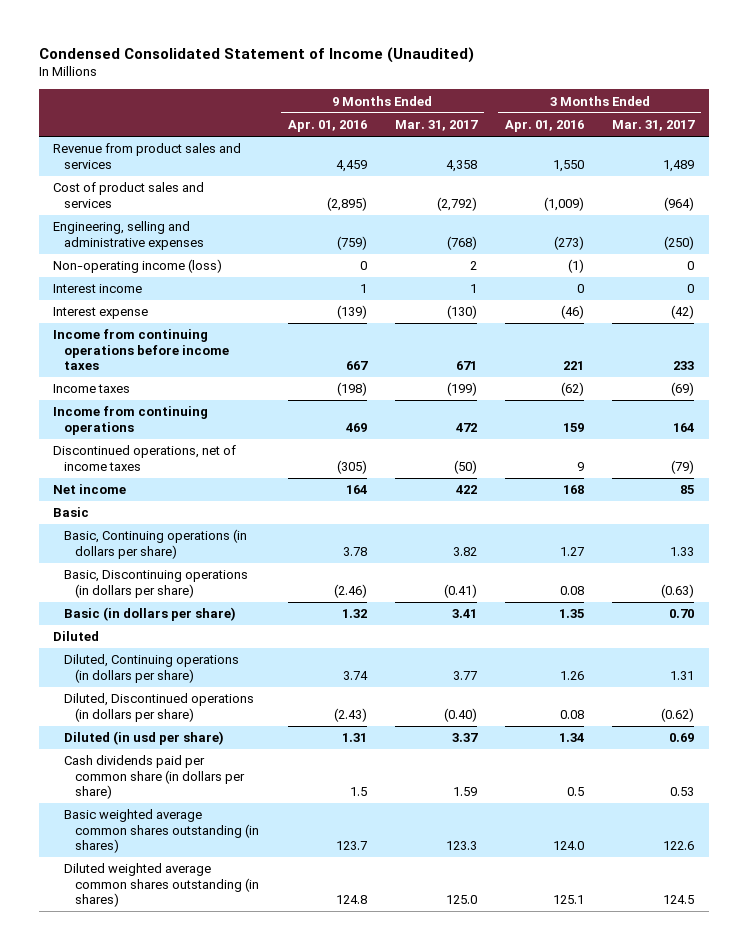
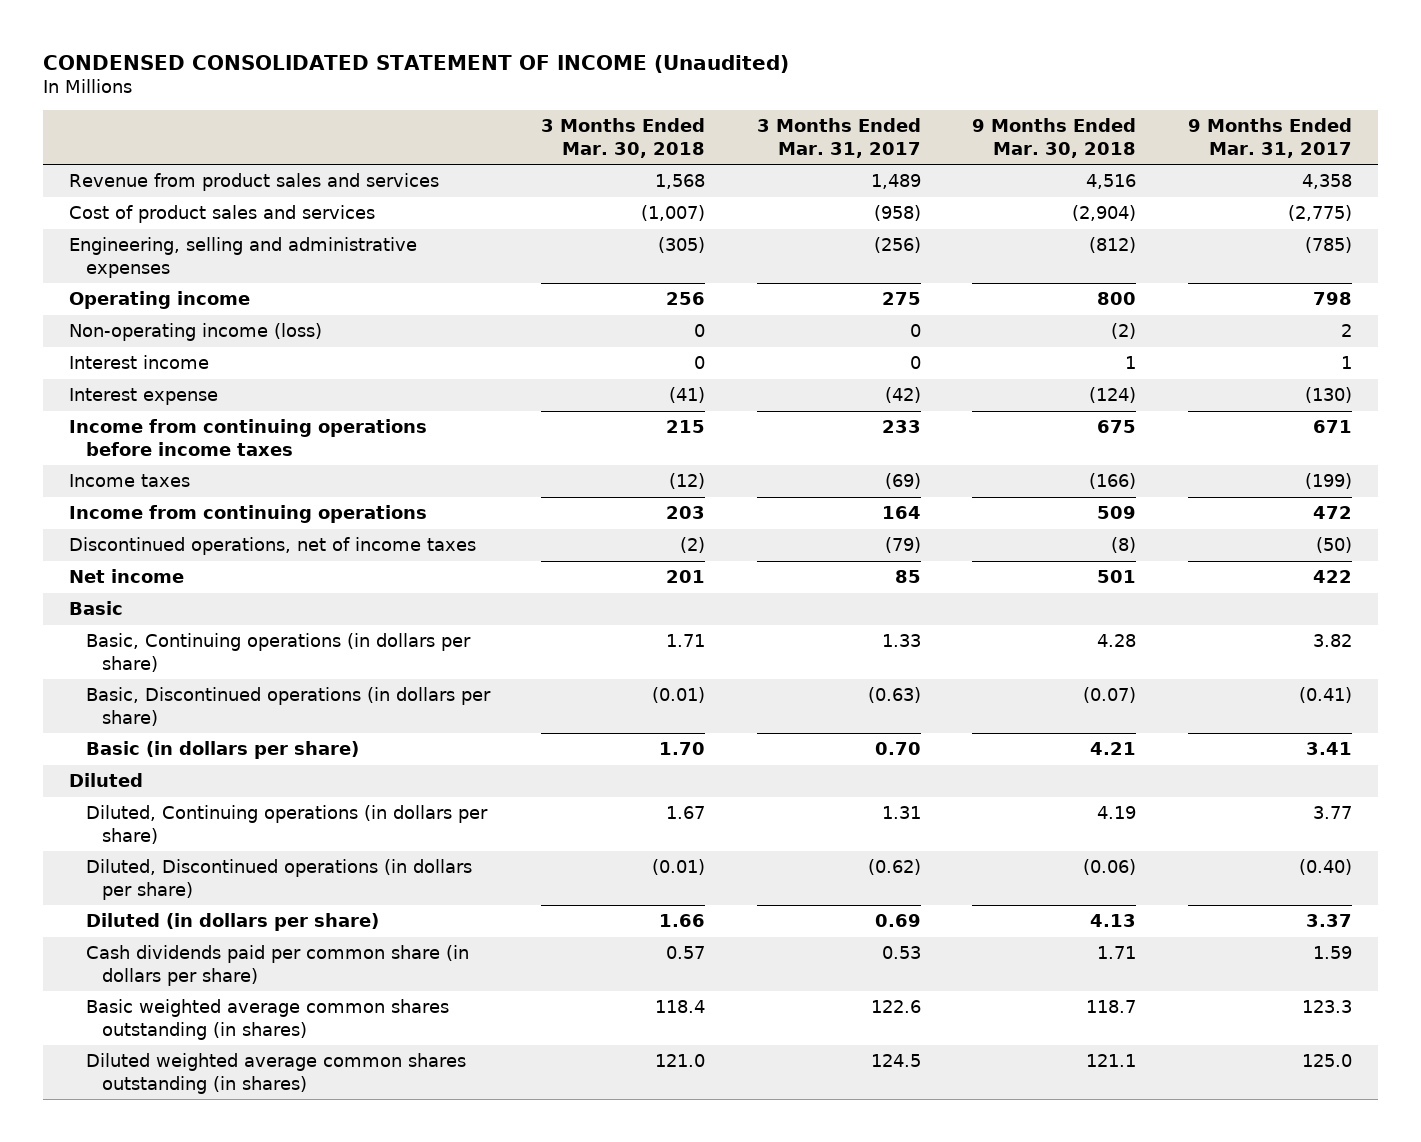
- Condensed Consolidated Statement of Income (Unaudited)
+ CONDENSED CONSOLIDATED STATEMENT OF INCOME (Unaudited)
- | 9 Months Ended Apr. 01, 2016 | 9 Months Ended Mar. 31, 2017 | 3 Months Ended Apr. 01, 2016 | 3 Months Ended Mar. 31, 2017
+ | 3 Months Ended Mar. 30, 2018 | 3 Months Ended Mar. 31, 2017 | 9 Months Ended Mar. 30, 2018 | 9 Months Ended Mar. 31, 2017
- Cost of product sales and services | (2,895) | (2,792) | (1,009) | (964)
- Engineering, selling and administrative expenses | (759) | (768) | (273) | (250)
+ Cost of product sales and services | (1,007) | (958) | (2,904) | (2,775)
+ Engineering, selling and administrative expenses | (305) | (256) | (812) | (785)
+ Operating income | 256 | 275 | 800 | 798
- Basic, Discontinuing operations (in dollars per share) | (2.46) | (0.41) | 0.08 | (0.63)
+ Basic, Discontinued operations (in dollars per share) | (0.01) | (0.63) | (0.07) | (0.41)
- Diluted (in usd per share) | 1.31 | 3.37 | 1.34 | 0.69
+ Diluted (in dollars per share) | 1.66 | 0.69 | 4.13 | 3.37

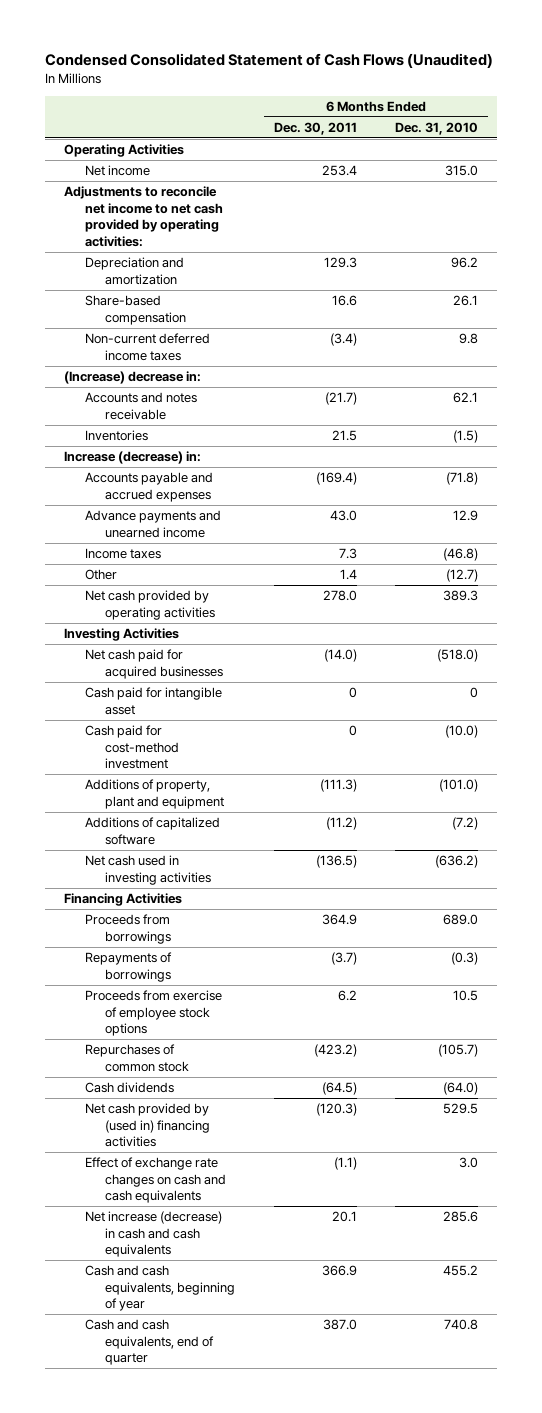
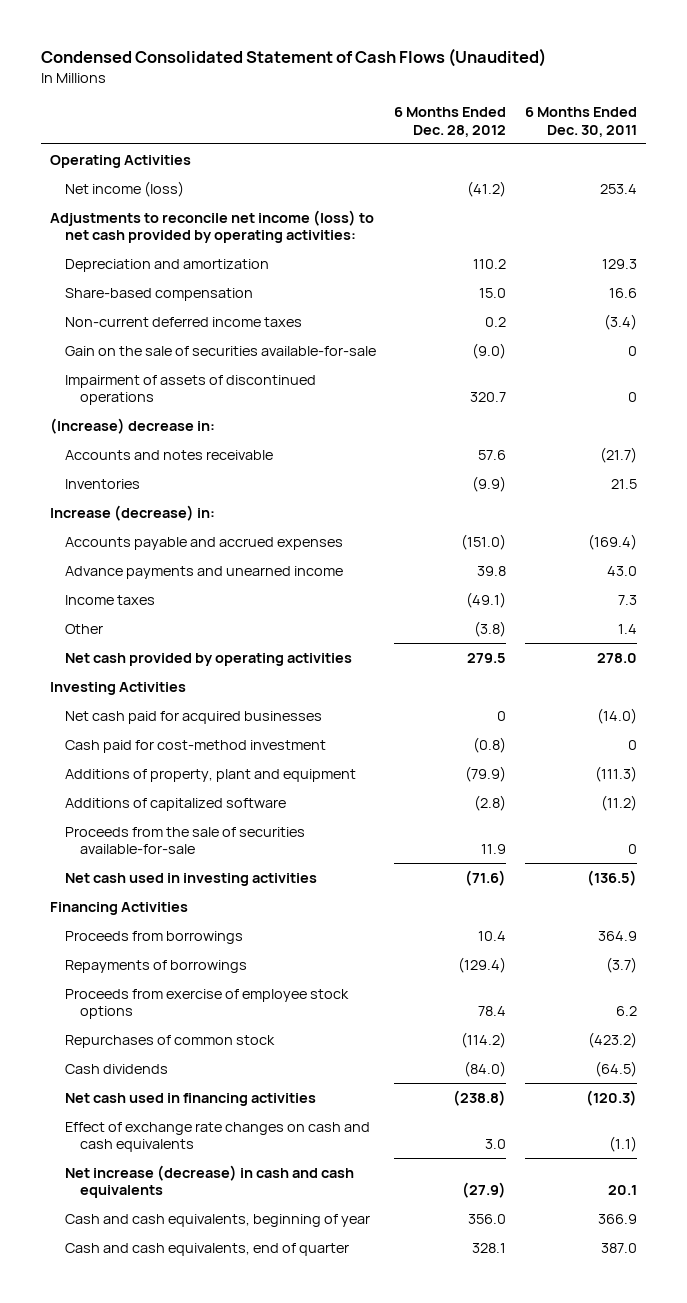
- | 6 Months Ended Dec. 30, 2011 | 6 Months Ended Dec. 31, 2010
+ | 6 Months Ended Dec. 28, 2012 | 6 Months Ended Dec. 30, 2011
- Net income | 253.4 | 315.0
- Adjustments to reconcile net income to net cash provided by operating activities:
+ Net income (loss) | (41.2) | 253.4
+ Adjustments to reconcile net income (loss) to net cash provided by operating activities:
+ Gain on the sale of securities available-for-sale | (9.0) | 0
+ Impairment of assets of discontinued operations | 320.7 | 0
- Cash paid for intangible asset | 0 | 0
+ Proceeds from the sale of securities available-for-sale | 11.9 | 0
- Net cash provided by (used in) financing activities | (120.3) | 529.5
+ Net cash used in financing activities | (238.8) | (120.3)

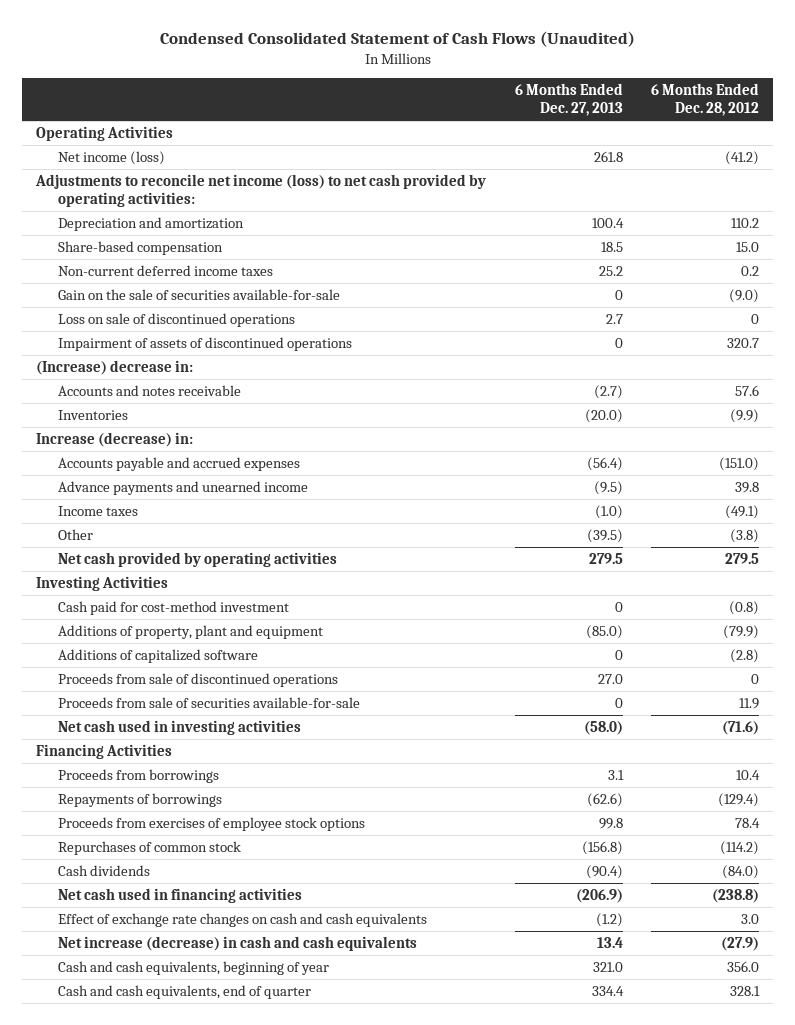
- | 6 Months Ended Dec. 28, 2012 | 6 Months Ended Dec. 30, 2011
+ | 6 Months Ended Dec. 27, 2013 | 6 Months Ended Dec. 28, 2012
+ Loss on sale of discontinued operations | 2.7 | 0
- Net cash paid for acquired businesses | 0 | (14.0)
- Proceeds from the sale of securities available-for-sale | 11.9 | 0
+ Proceeds from sale of discontinued operations | 27.0 | 0
+ Proceeds from sale of securities available-for-sale | 0 | 11.9
- Proceeds from exercise of employee stock options | 78.4 | 6.2
+ Proceeds from exercises of employee stock options | 99.8 | 78.4

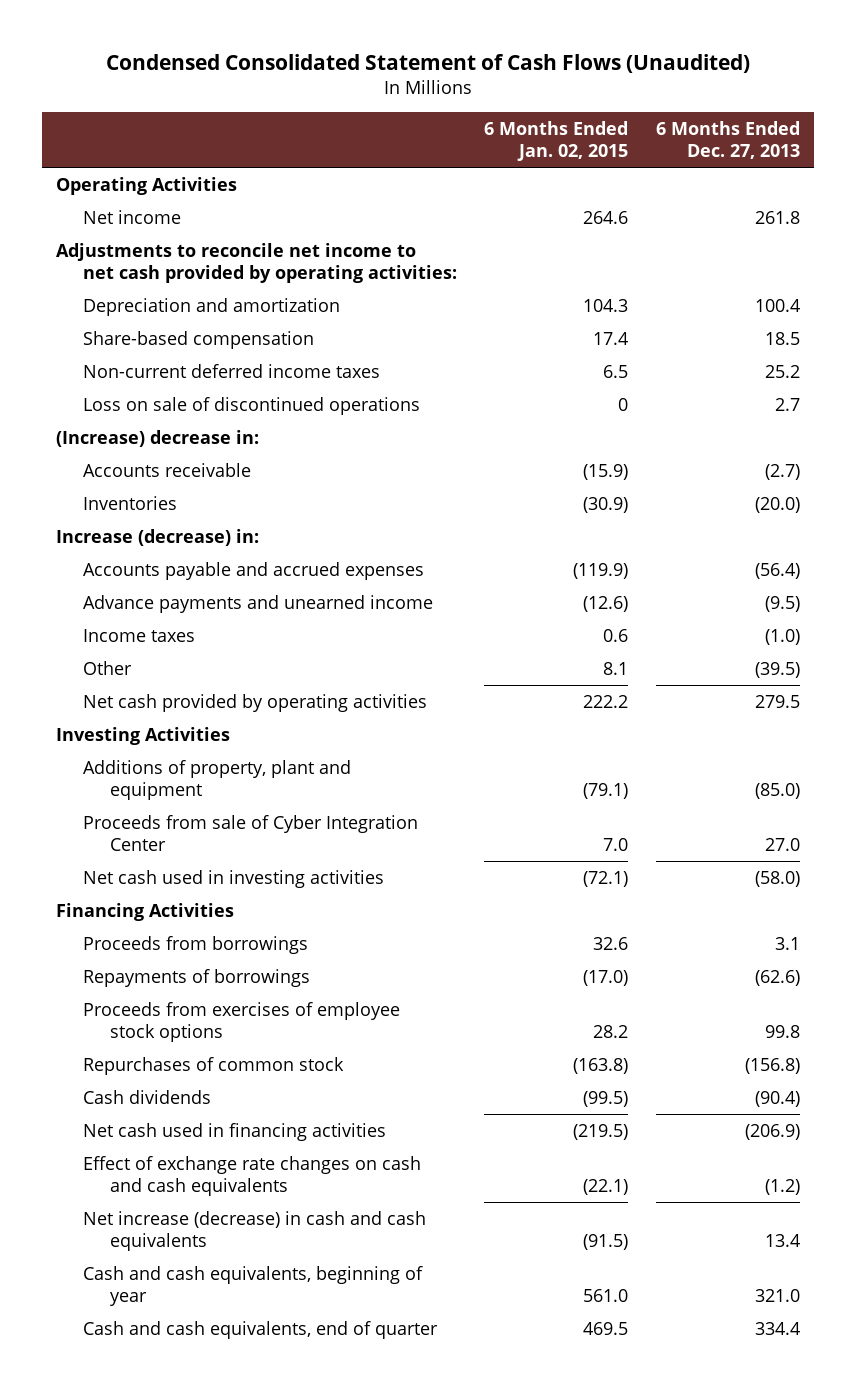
- | 6 Months Ended Dec. 27, 2013 | 6 Months Ended Dec. 28, 2012
+ | 6 Months Ended Jan. 02, 2015 | 6 Months Ended Dec. 27, 2013
- Net income (loss) | 261.8 | (41.2)
- Adjustments to reconcile net income (loss) to net cash provided by operating activities:
+ Net income | 264.6 | 261.8
+ Adjustments to reconcile net income to net cash provided by operating activities:
- Gain on the sale of securities available-for-sale | 0 | (9.0)
- Impairment of assets of discontinued operations | 0 | 320.7
- Accounts and notes receivable | (2.7) | 57.6
+ Accounts receivable | (15.9) | (2.7)
- Cash paid for cost-method investment | 0 | (0.8)
- Additions of capitalized software | 0 | (2.8)
- Proceeds from sale of discontinued operations | 27.0 | 0
- Proceeds from sale of securities available-for-sale | 0 | 11.9
+ Proceeds from sale of Cyber Integration Center | 7.0 | 27.0

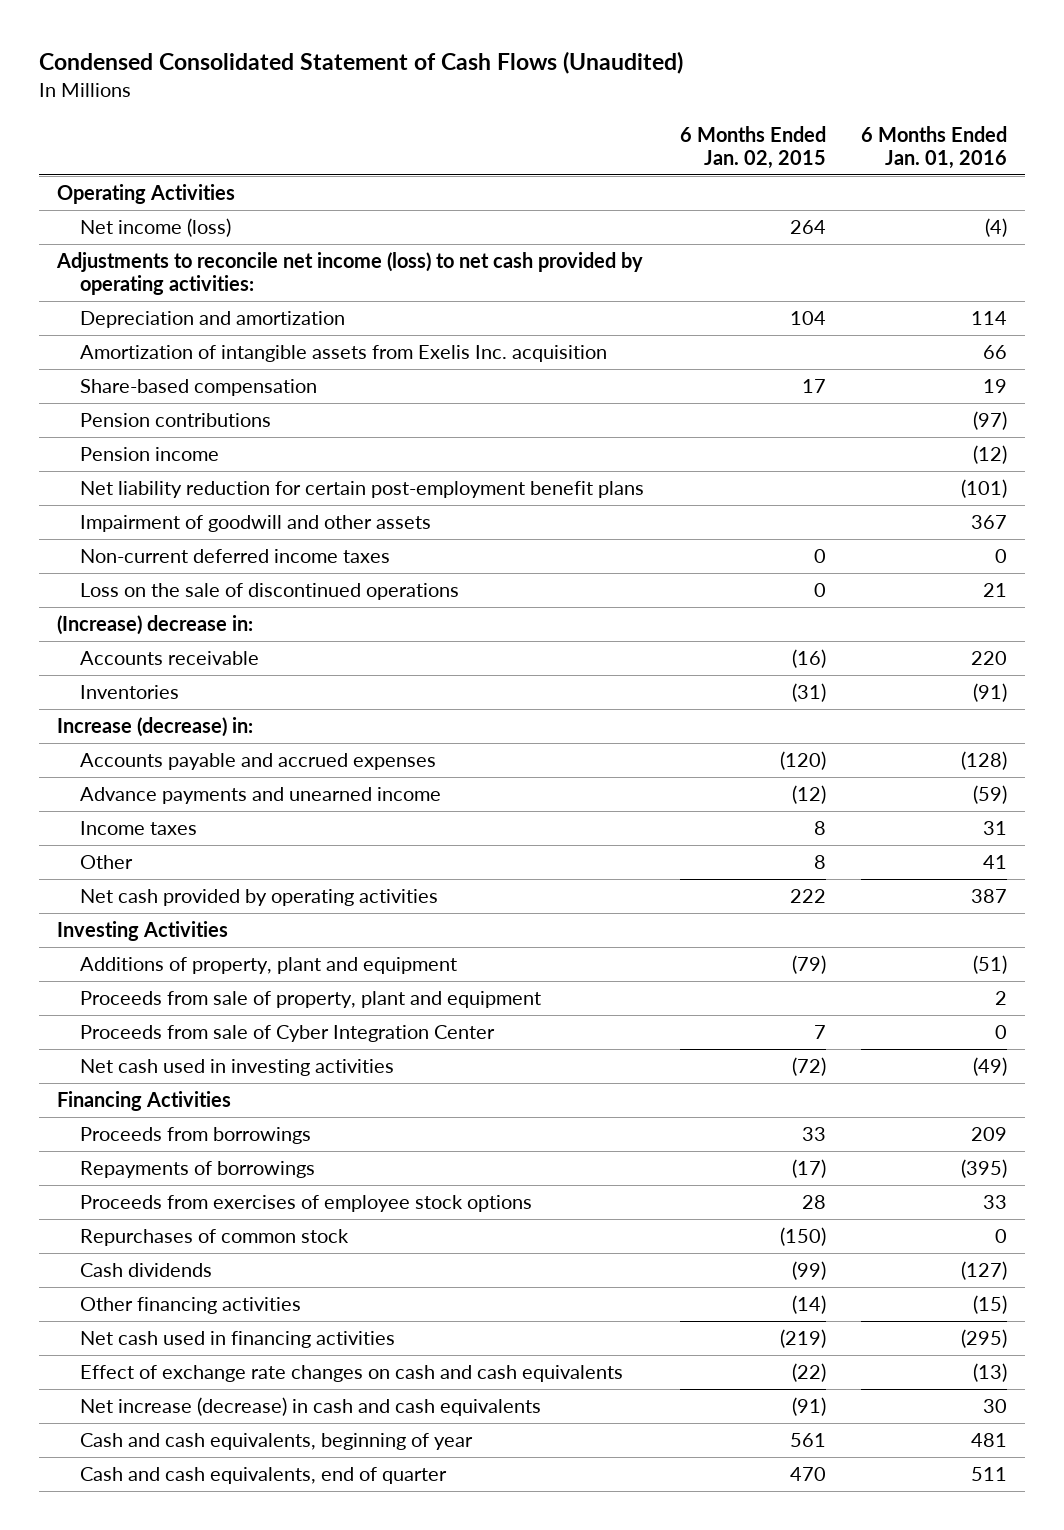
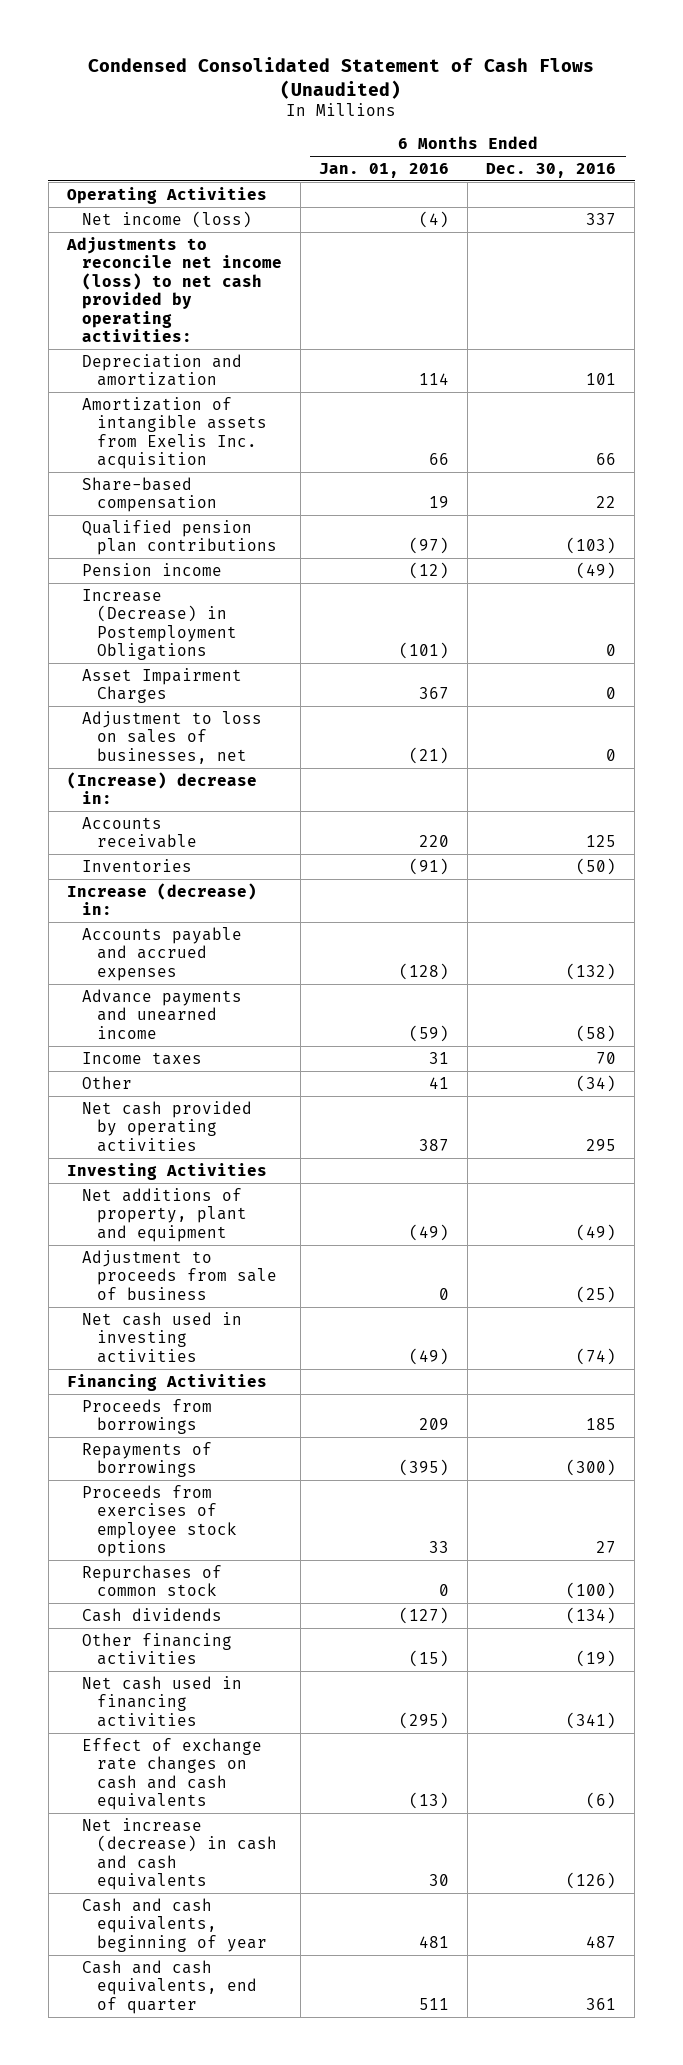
- | 6 Months Ended Jan. 02, 2015 | 6 Months Ended Jan. 01, 2016
+ | 6 Months Ended Jan. 01, 2016 | 6 Months Ended Dec. 30, 2016
- Pension contributions | | (97)
+ Qualified pension plan contributions | (97) | (103)
- Net liability reduction for certain post-employment benefit plans | | (101)
- Impairment of goodwill and other assets | | 367
- Non-current deferred income taxes | 0 | 0
- Loss on the sale of discontinued operations | 0 | 21
+ Increase (Decrease) in Postemployment Obligations | (101) | 0
+ Asset Impairment Charges | 367 | 0
+ Adjustment to loss on sales of businesses, net | (21) | 0
- Additions of property, plant and equipment | (79) | (51)
- Proceeds from sale of property, plant and equipment | | 2
- Proceeds from sale of Cyber Integration Center | 7 | 0
+ Net additions of property, plant and equipment | (49) | (49)
+ Adjustment to proceeds from sale of business | 0 | (25)

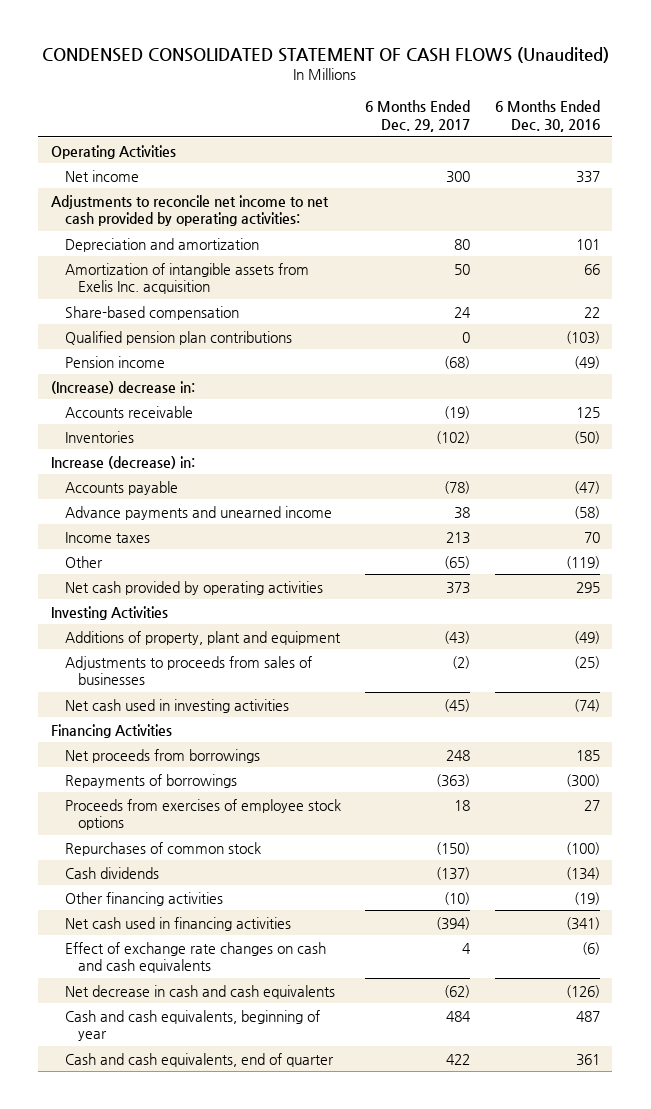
- Condensed Consolidated Statement of Cash Flows (Unaudited)
+ CONDENSED CONSOLIDATED STATEMENT OF CASH FLOWS (Unaudited)
- | 6 Months Ended Jan. 01, 2016 | 6 Months Ended Dec. 30, 2016
+ | 6 Months Ended Dec. 29, 2017 | 6 Months Ended Dec. 30, 2016
- Net income (loss) | (4) | 337
- Adjustments to reconcile net income (loss) to net cash provided by operating activities:
+ Net income | 300 | 337
+ Adjustments to reconcile net income to net cash provided by operating activities:
- Increase (Decrease) in Postemployment Obligations | (101) | 0
- Asset Impairment Charges | 367 | 0
- Adjustment to loss on sales of businesses, net | (21) | 0
- Accounts payable and accrued expenses | (128) | (132)
+ Accounts payable | (78) | (47)
- Other | 41 | (34)
+ Other | (65) | (119)
- Net additions of property, plant and equipment | (49) | (49)
- Adjustment to proceeds from sale of business | 0 | (25)
+ Additions of property, plant and equipment | (43) | (49)
+ Adjustments to proceeds from sales of businesses | (2) | (25)
- Proceeds from borrowings | 209 | 185
+ Net proceeds from borrowings | 248 | 185
- Net increase (decrease) in cash and cash equivalents | 30 | (126)
+ Net decrease in cash and cash equivalents | (62) | (126)

